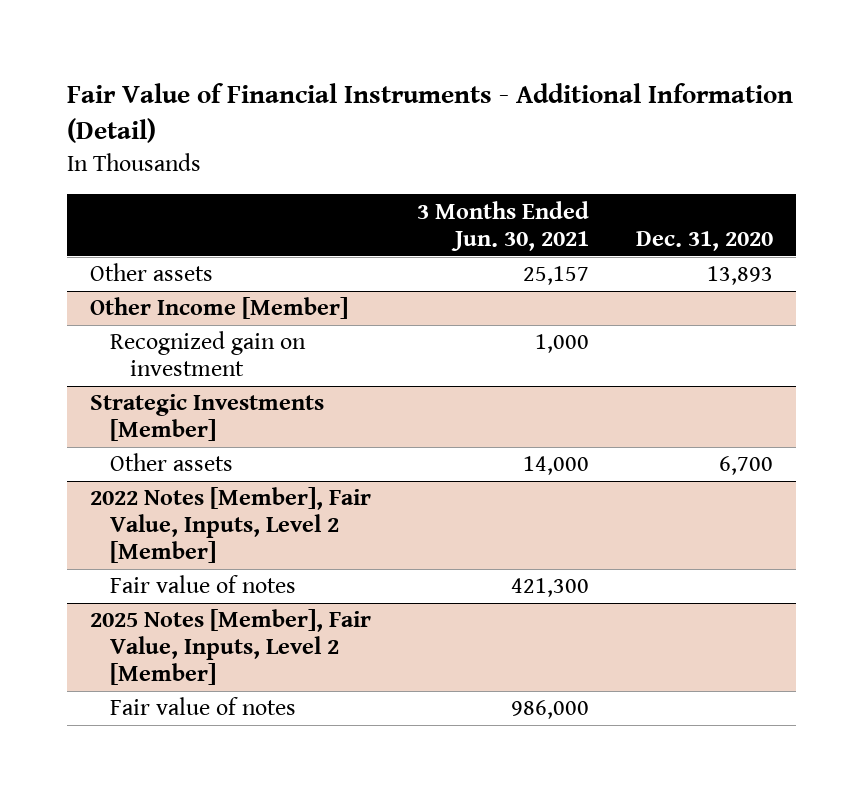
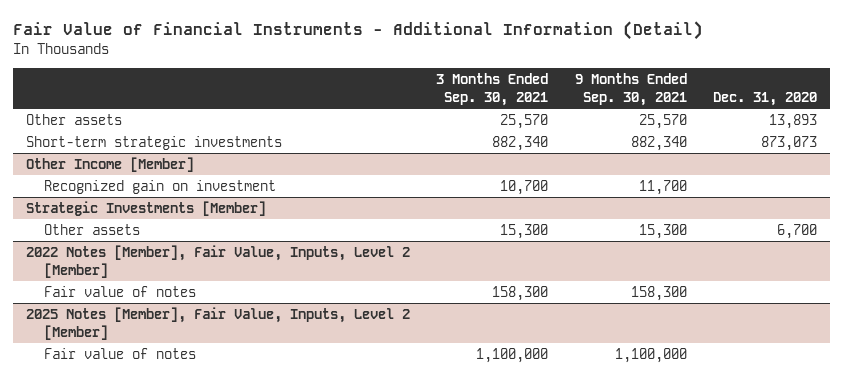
- | 3 Months Ended Jun. 30, 2021 | Dec. 31, 2020
+ | 3 Months Ended Sep. 30, 2021 | 9 Months Ended Sep. 30, 2021 | Dec. 31, 2020
+ Short-term strategic investments | 882,340 | 882,340 | 873,073

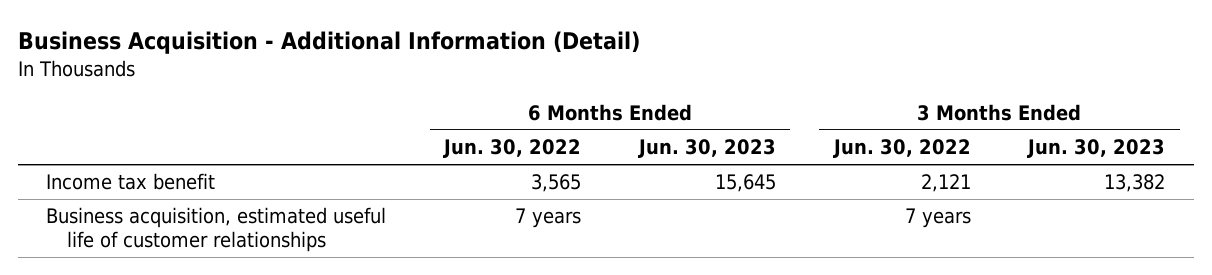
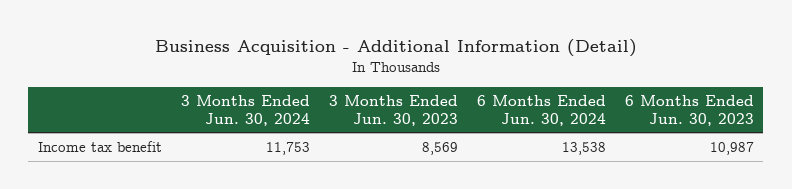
- | 6 Months Ended Jun. 30, 2022 | 6 Months Ended Jun. 30, 2023 | 3 Months Ended Jun. 30, 2022 | 3 Months Ended Jun. 30, 2023
+ | 3 Months Ended Jun. 30, 2024 | 3 Months Ended Jun. 30, 2023 | 6 Months Ended Jun. 30, 2024 | 6 Months Ended Jun. 30, 2023
- Income tax benefit | 3,565 | 15,645 | 2,121 | 13,382
- Business acquisition, estimated useful life of customer relationships | 7 years | | 7 years |
+ Income tax benefit | 11,753 | 8,569 | 13,538 | 10,987

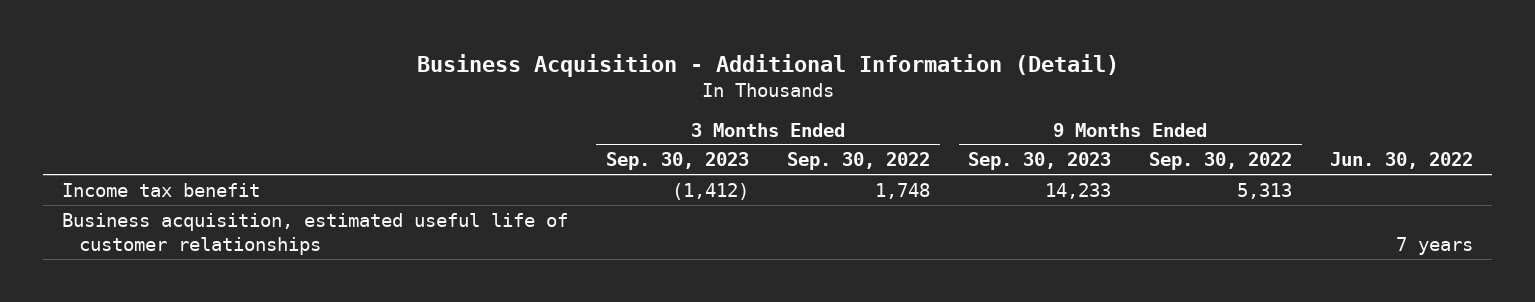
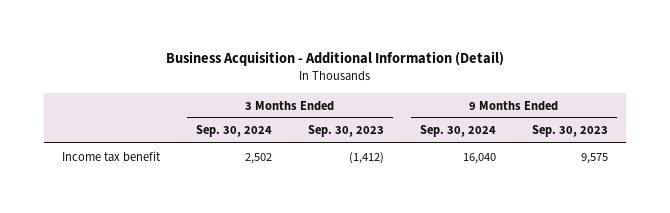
- | 3 Months Ended Sep. 30, 2023 | 3 Months Ended Sep. 30, 2022 | 9 Months Ended Sep. 30, 2023 | 9 Months Ended Sep. 30, 2022 | Jun. 30, 2022
+ | 3 Months Ended Sep. 30, 2024 | 3 Months Ended Sep. 30, 2023 | 9 Months Ended Sep. 30, 2024 | 9 Months Ended Sep. 30, 2023
- Income tax benefit | (1,412) | 1,748 | 14,233 | 5,313 |
- Business acquisition, estimated useful life of customer relationships | | | | | 7 years
+ Income tax benefit | 2,502 | (1,412) | 16,040 | 9,575

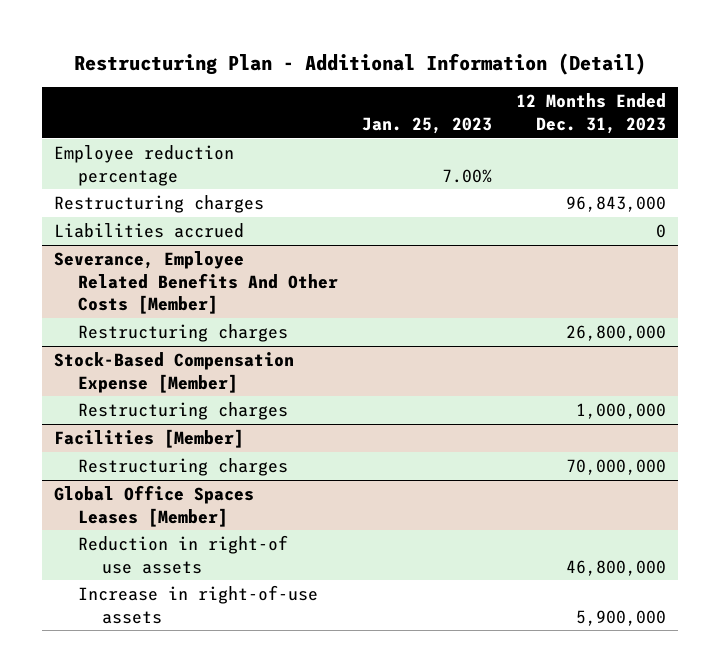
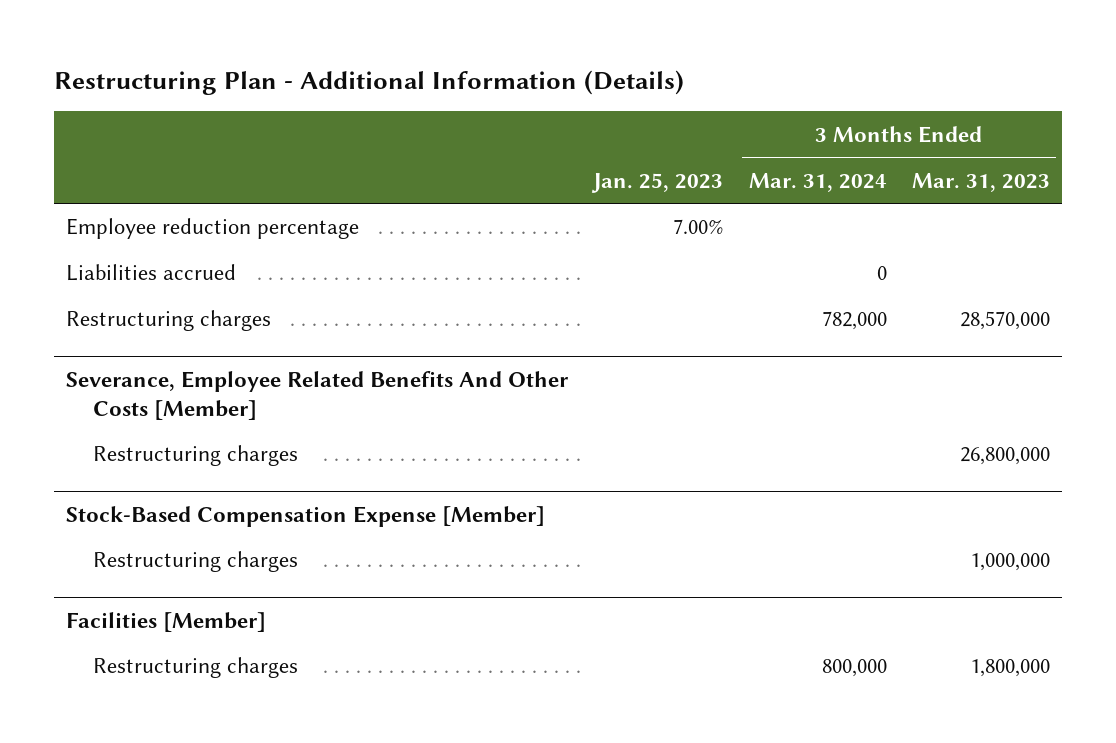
- Restructuring Plan - Additional Information (Detail)
+ Restructuring Plan - Additional Information (Details)
- | Jan. 25, 2023 | 12 Months Ended Dec. 31, 2023
+ | Jan. 25, 2023 | 3 Months Ended Mar. 31, 2024 | 3 Months Ended Mar. 31, 2023
moved down: Restructuring charges | | 782,000 | 28,570,000
- Global Office Spaces Leases [Member]
- Reduction in right-of use assets | | 46,800,000
- Increase in right-of-use assets | | 5,900,000

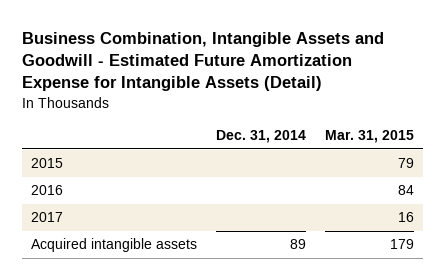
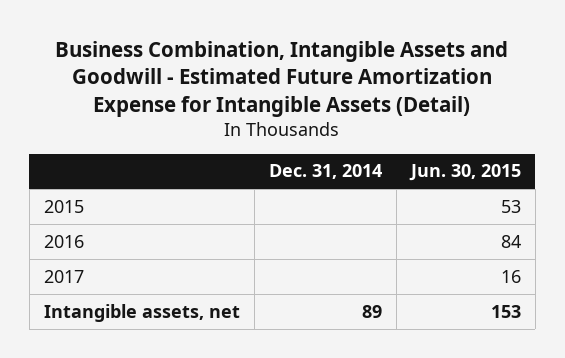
- | Dec. 31, 2014 | Mar. 31, 2015
+ | Dec. 31, 2014 | Jun. 30, 2015
- Acquired intangible assets | 89 | 179
+ Intangible assets, net | 89 | 153

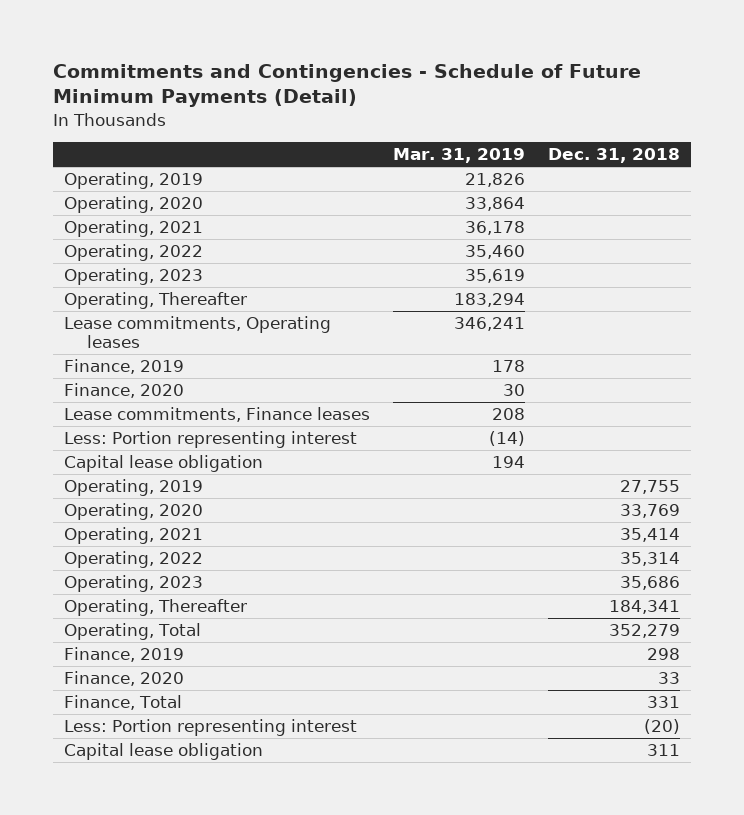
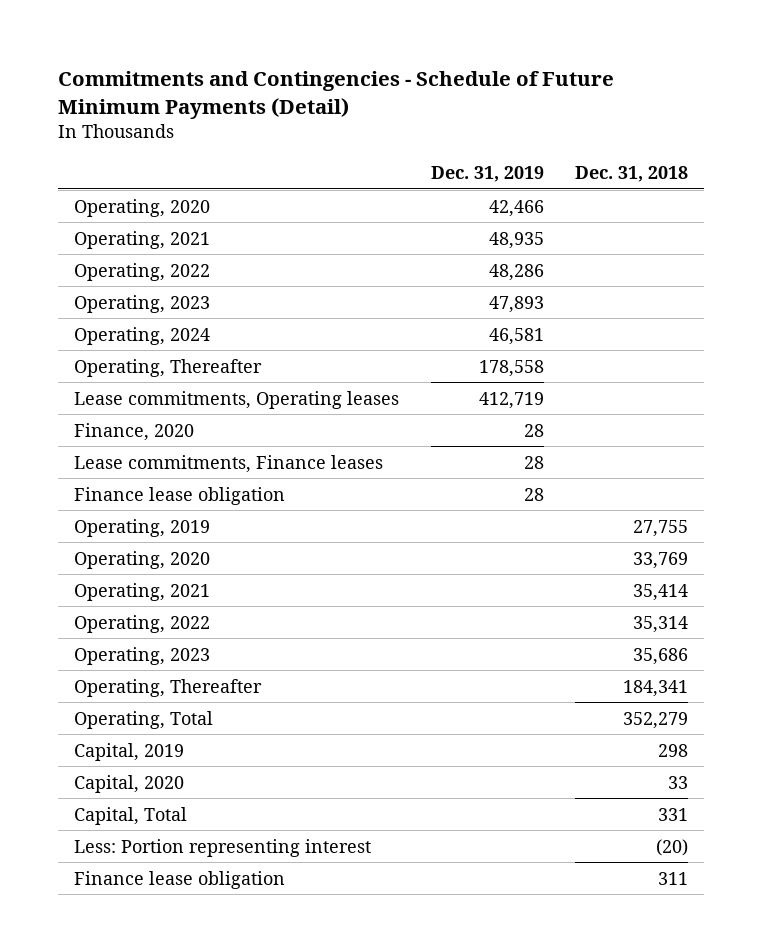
- | Mar. 31, 2019 | Dec. 31, 2018
+ | Dec. 31, 2019 | Dec. 31, 2018
- Operating, 2019 | 21,826 |
+ Operating, 2024 | 46,581 |
- Finance, 2019 | 178 |
- Less: Portion representing interest | (14) |
- Capital lease obligation | 194 |
+ Finance lease obligation | 28 |
- Finance, 2019 | | 298
- Finance, 2020 | | 33
- Finance, Total | | 331
+ Capital, 2019 | | 298
+ Capital, 2020 | | 33
+ Capital, Total | | 331
- Capital lease obligation | | 311
+ Finance lease obligation | | 311

